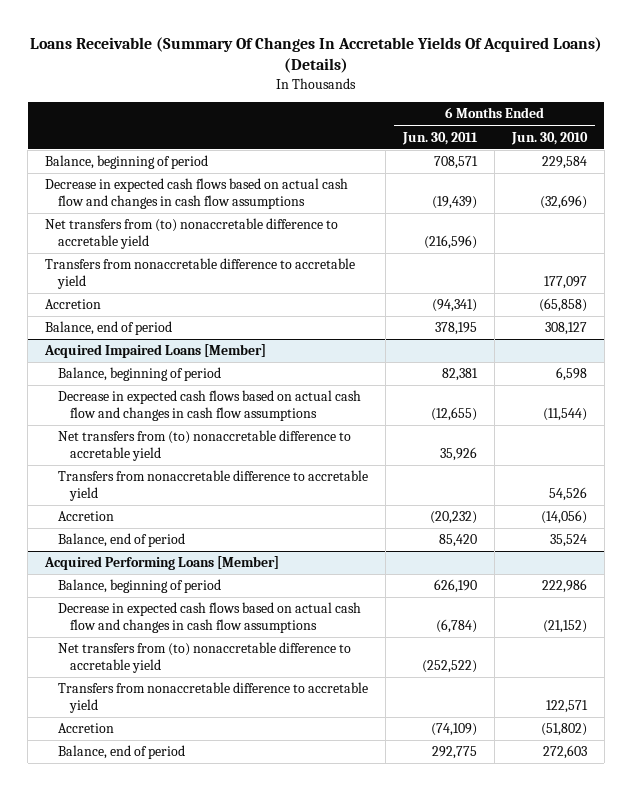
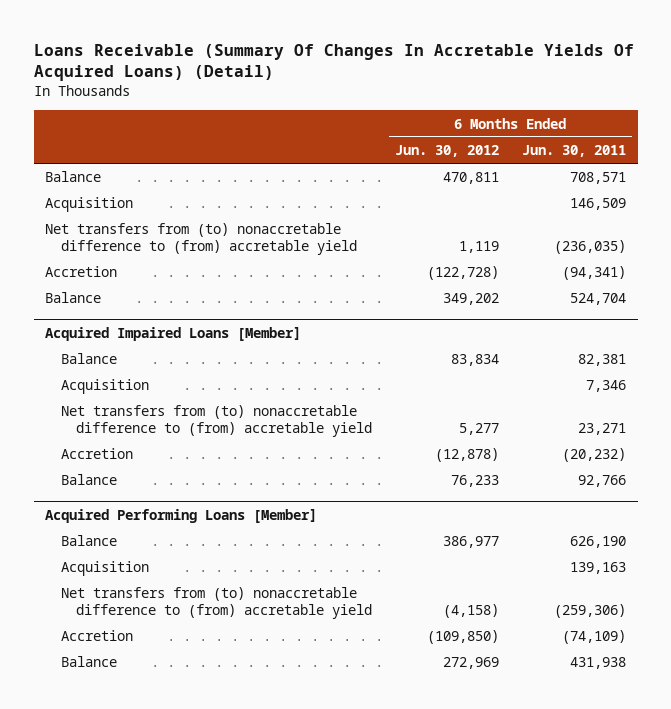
- Loans Receivable (Summary Of Changes In Accretable Yields Of Acquired Loans) (Details)
+ Loans Receivable (Summary Of Changes In Accretable Yields Of Acquired Loans) (Detail)
- | 6 Months Ended Jun. 30, 2011 | 6 Months Ended Jun. 30, 2010
+ | 6 Months Ended Jun. 30, 2012 | 6 Months Ended Jun. 30, 2011
- Balance, beginning of period | 708,571 | 229,584
- Decrease in expected cash flows based on actual cash flow and changes in cash flow assumptions | (19,439) | (32,696)
- Net transfers from (to) nonaccretable difference to accretable yield | (216,596) |
- Transfers from nonaccretable difference to accretable yield | | 177,097
+ Balance | 470,811 | 708,571
+ Acquisition | | 146,509
+ Net transfers from (to) nonaccretable difference to (from) accretable yield | 1,119 | (236,035)
- Balance, end of period | 378,195 | 308,127
+ Balance | 349,202 | 524,704
@ Acquired Impaired Loans [Member]
- Balance, beginning of period | 82,381 | 6,598
- Decrease in expected cash flows based on actual cash flow and changes in cash flow assumptions | (12,655) | (11,544)
- Net transfers from (to) nonaccretable difference to accretable yield | 35,926 |
- Transfers from nonaccretable difference to accretable yield | | 54,526
+ Balance | 83,834 | 82,381
+ Acquisition | | 7,346
+ Net transfers from (to) nonaccretable difference to (from) accretable yield | 5,277 | 23,271
- Balance, end of period | 85,420 | 35,524
+ Balance | 76,233 | 92,766
@ Acquired Performing Loans [Member]
- Balance, beginning of period | 626,190 | 222,986
- Decrease in expected cash flows based on actual cash flow and changes in cash flow assumptions | (6,784) | (21,152)
- Net transfers from (to) nonaccretable difference to accretable yield | (252,522) |
- Transfers from nonaccretable difference to accretable yield | | 122,571
+ Balance | 386,977 | 626,190
+ Acquisition | | 139,163
+ Net transfers from (to) nonaccretable difference to (from) accretable yield | (4,158) | (259,306)
- Balance, end of period | 292,775 | 272,603
+ Balance | 272,969 | 431,938

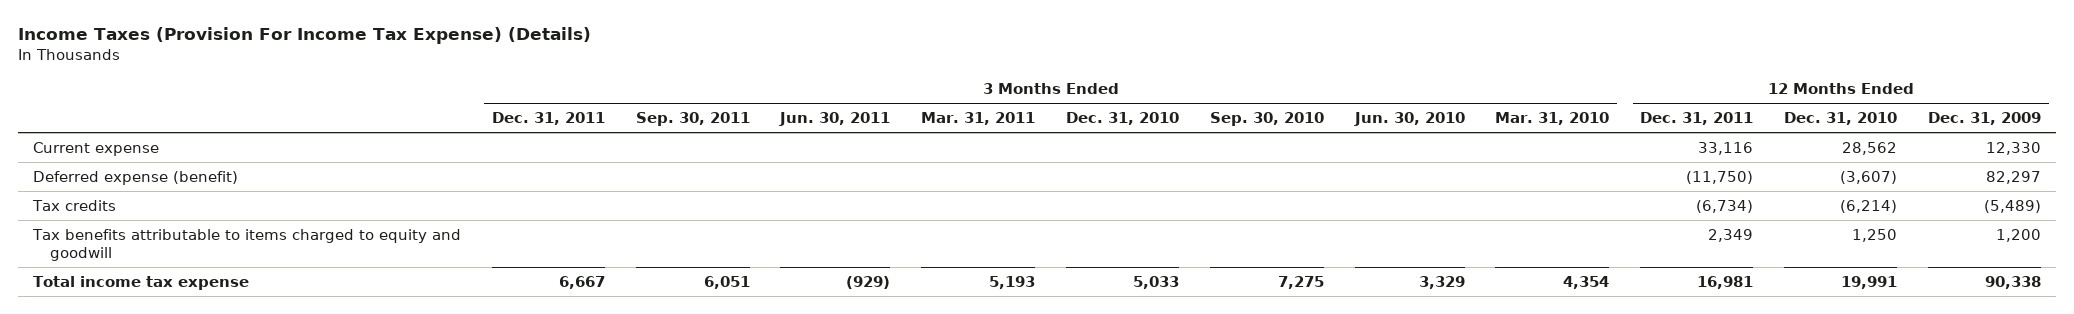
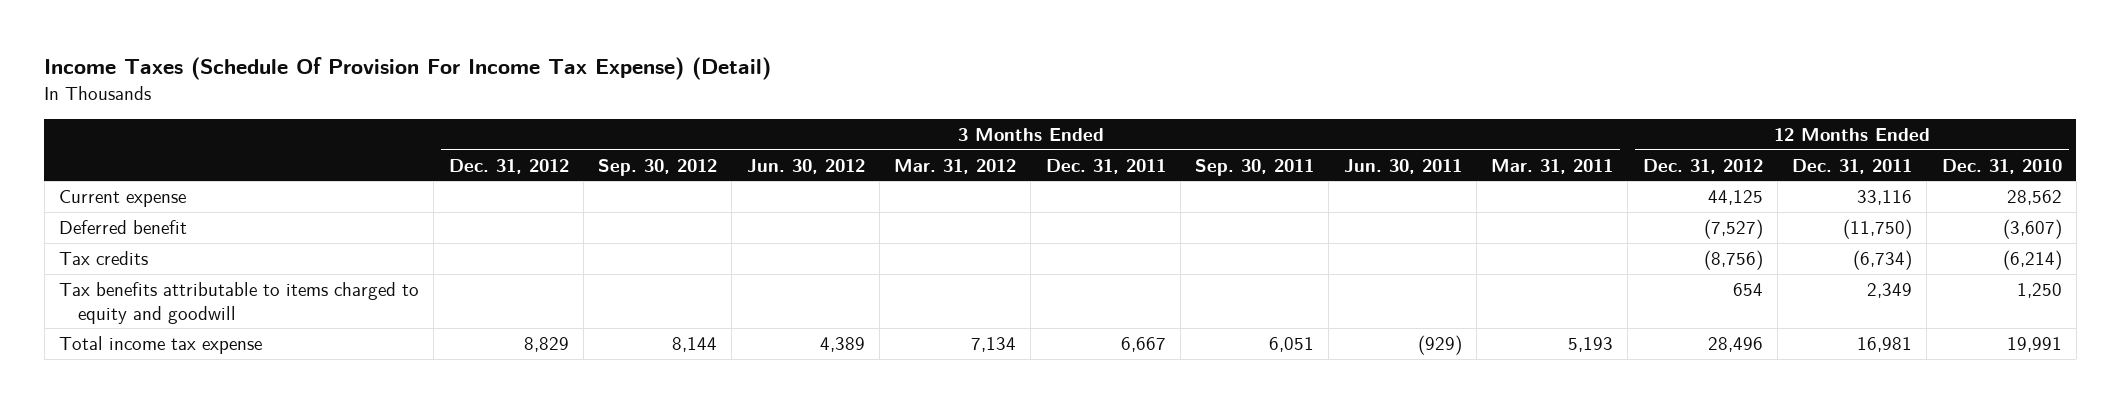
- Income Taxes (Provision For Income Tax Expense) (Details)
+ Income Taxes (Schedule Of Provision For Income Tax Expense) (Detail)
- | 3 Months Ended Dec. 31, 2011 | 3 Months Ended Sep. 30, 2011 | 3 Months Ended Jun. 30, 2011 | 3 Months Ended Mar. 31, 2011 | 3 Months Ended Dec. 31, 2010 | 3 Months Ended Sep. 30, 2010 | 3 Months Ended Jun. 30, 2010 | 3 Months Ended Mar. 31, 2010 | 12 Months Ended Dec. 31, 2011 | 12 Months Ended Dec. 31, 2010 | 12 Months Ended Dec. 31, 2009
+ | 3 Months Ended Dec. 31, 2012 | 3 Months Ended Sep. 30, 2012 | 3 Months Ended Jun. 30, 2012 | 3 Months Ended Mar. 31, 2012 | 3 Months Ended Dec. 31, 2011 | 3 Months Ended Sep. 30, 2011 | 3 Months Ended Jun. 30, 2011 | 3 Months Ended Mar. 31, 2011 | 12 Months Ended Dec. 31, 2012 | 12 Months Ended Dec. 31, 2011 | 12 Months Ended Dec. 31, 2010
- Deferred expense (benefit) | | | | | | | | | (11,750) | (3,607) | 82,297
+ Deferred benefit | | | | | | | | | (7,527) | (11,750) | (3,607)

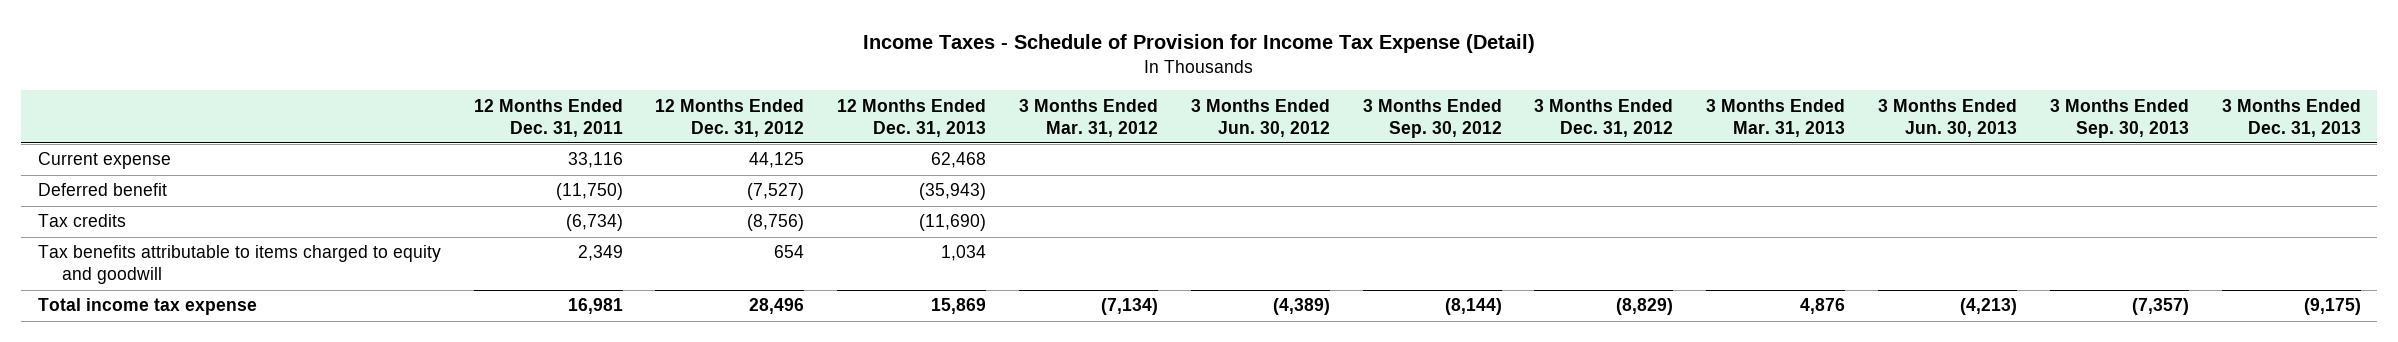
- Income Taxes (Schedule Of Provision For Income Tax Expense) (Detail)
+ Income Taxes - Schedule of Provision for Income Tax Expense (Detail)
- | 3 Months Ended Dec. 31, 2012 | 3 Months Ended Sep. 30, 2012 | 3 Months Ended Jun. 30, 2012 | 3 Months Ended Mar. 31, 2012 | 3 Months Ended Dec. 31, 2011 | 3 Months Ended Sep. 30, 2011 | 3 Months Ended Jun. 30, 2011 | 3 Months Ended Mar. 31, 2011 | 12 Months Ended Dec. 31, 2012 | 12 Months Ended Dec. 31, 2011 | 12 Months Ended Dec. 31, 2010
+ | 12 Months Ended Dec. 31, 2011 | 12 Months Ended Dec. 31, 2012 | 12 Months Ended Dec. 31, 2013 | 3 Months Ended Mar. 31, 2012 | 3 Months Ended Jun. 30, 2012 | 3 Months Ended Sep. 30, 2012 | 3 Months Ended Dec. 31, 2012 | 3 Months Ended Mar. 31, 2013 | 3 Months Ended Jun. 30, 2013 | 3 Months Ended Sep. 30, 2013 | 3 Months Ended Dec. 31, 2013
- Total income tax expense | 8,829 | 8,144 | 4,389 | 7,134 | 6,667 | 6,051 | (929) | 5,193 | 28,496 | 16,981 | 19,991
+ Total income tax expense | 16,981 | 28,496 | 15,869 | (7,134) | (4,389) | (8,144) | (8,829) | 4,876 | (4,213) | (7,357) | (9,175)

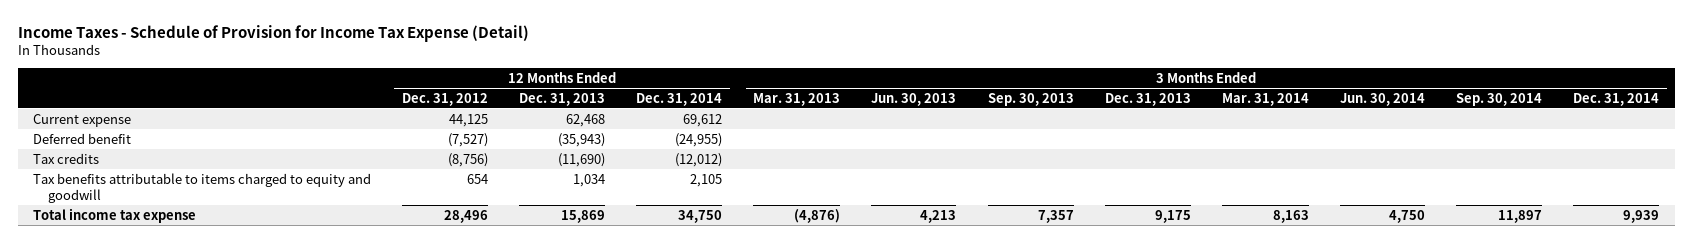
- | 12 Months Ended Dec. 31, 2011 | 12 Months Ended Dec. 31, 2012 | 12 Months Ended Dec. 31, 2013 | 3 Months Ended Mar. 31, 2012 | 3 Months Ended Jun. 30, 2012 | 3 Months Ended Sep. 30, 2012 | 3 Months Ended Dec. 31, 2012 | 3 Months Ended Mar. 31, 2013 | 3 Months Ended Jun. 30, 2013 | 3 Months Ended Sep. 30, 2013 | 3 Months Ended Dec. 31, 2013
+ | 12 Months Ended Dec. 31, 2012 | 12 Months Ended Dec. 31, 2013 | 12 Months Ended Dec. 31, 2014 | 3 Months Ended Mar. 31, 2013 | 3 Months Ended Jun. 30, 2013 | 3 Months Ended Sep. 30, 2013 | 3 Months Ended Dec. 31, 2013 | 3 Months Ended Mar. 31, 2014 | 3 Months Ended Jun. 30, 2014 | 3 Months Ended Sep. 30, 2014 | 3 Months Ended Dec. 31, 2014
- Total income tax expense | 16,981 | 28,496 | 15,869 | (7,134) | (4,389) | (8,144) | (8,829) | 4,876 | (4,213) | (7,357) | (9,175)
+ Total income tax expense | 28,496 | 15,869 | 34,750 | (4,876) | 4,213 | 7,357 | 9,175 | 8,163 | 4,750 | 11,897 | 9,939

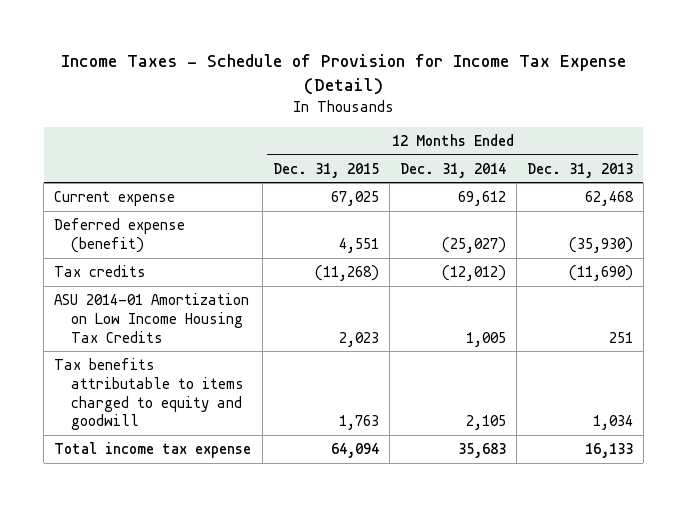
- | 12 Months Ended Dec. 31, 2012 | 12 Months Ended Dec. 31, 2013 | 12 Months Ended Dec. 31, 2014 | 3 Months Ended Mar. 31, 2013 | 3 Months Ended Jun. 30, 2013 | 3 Months Ended Sep. 30, 2013 | 3 Months Ended Dec. 31, 2013 | 3 Months Ended Mar. 31, 2014 | 3 Months Ended Jun. 30, 2014 | 3 Months Ended Sep. 30, 2014 | 3 Months Ended Dec. 31, 2014
+ | 12 Months Ended Dec. 31, 2015 | 12 Months Ended Dec. 31, 2014 | 12 Months Ended Dec. 31, 2013
- Deferred benefit | (7,527) | (35,943) | (24,955) | | | | | | | |
+ Deferred expense (benefit) | 4,551 | (25,027) | (35,930)
+ ASU 2014-01 Amortization on Low Income Housing Tax Credits | 2,023 | 1,005 | 251
- Total income tax expense | 28,496 | 15,869 | 34,750 | (4,876) | 4,213 | 7,357 | 9,175 | 8,163 | 4,750 | 11,897 | 9,939
+ Total income tax expense | 64,094 | 35,683 | 16,133

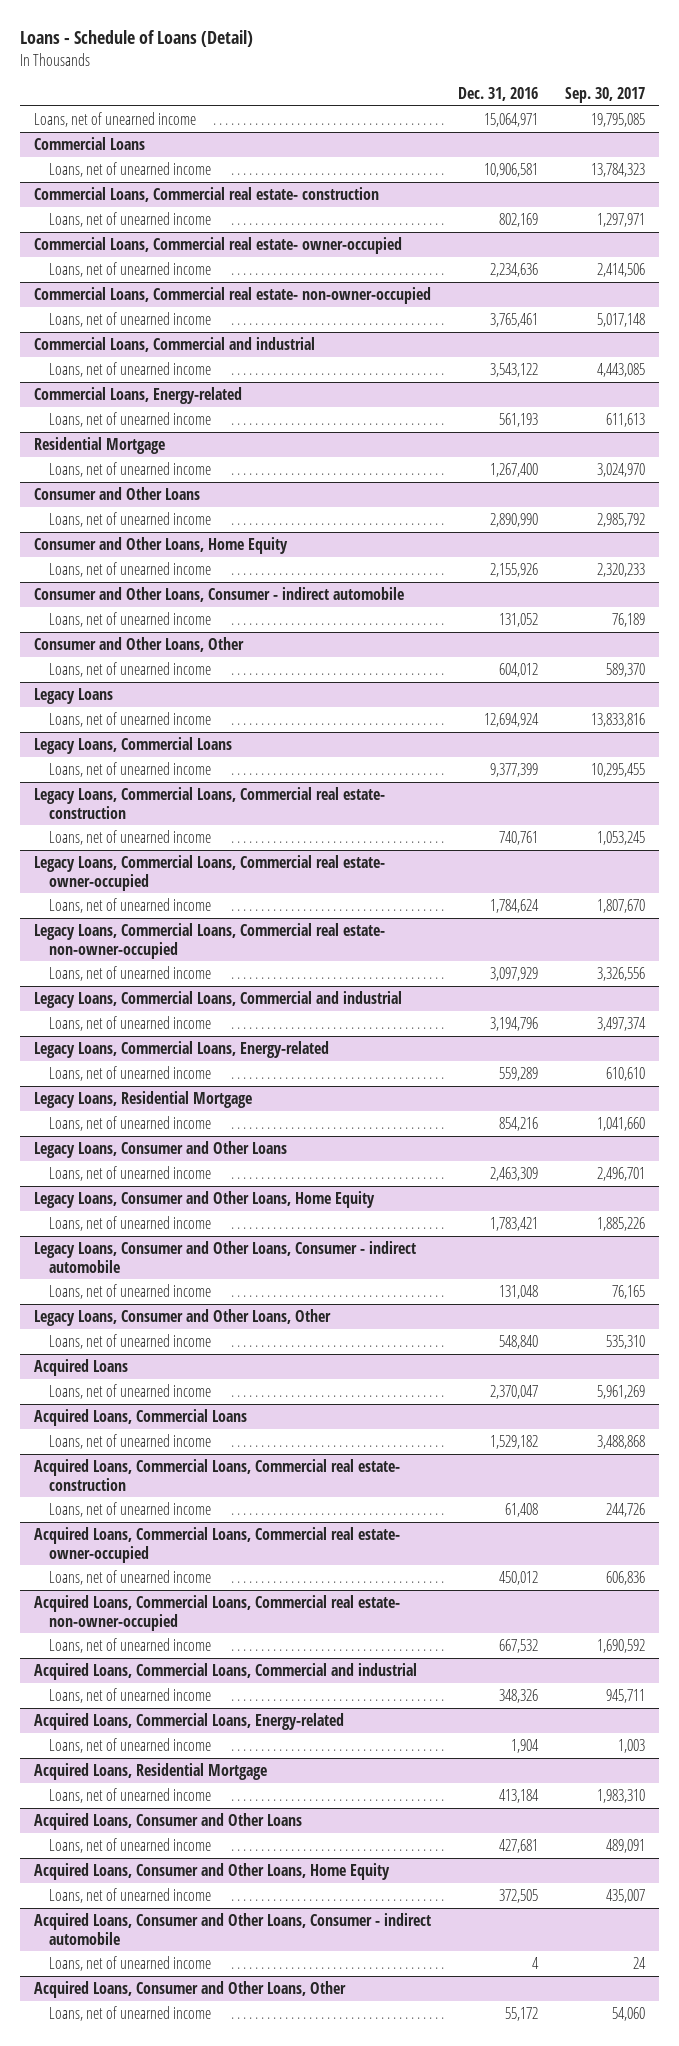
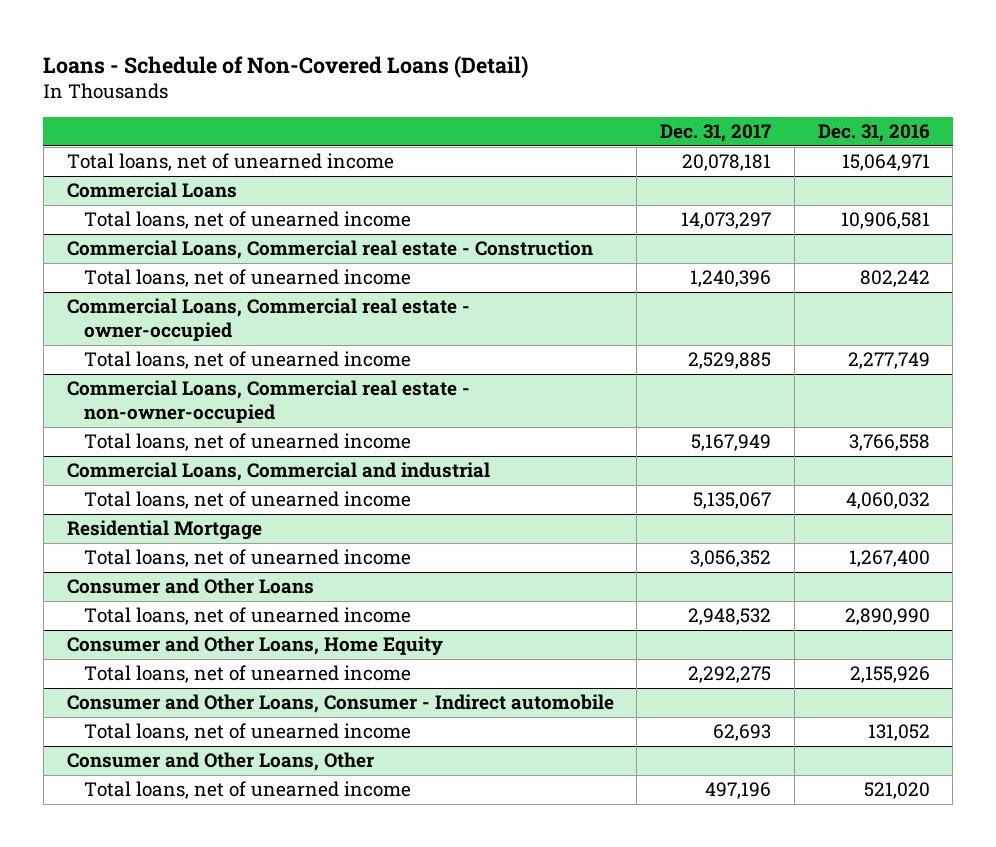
- Loans - Schedule of Loans (Detail)
+ Loans - Schedule of Non-Covered Loans (Detail)
- | Dec. 31, 2016 | Sep. 30, 2017
+ | Dec. 31, 2017 | Dec. 31, 2016
- Loans, net of unearned income | 15,064,971 | 19,795,085
+ Total loans, net of unearned income | 20,078,181 | 15,064,971
@ Commercial Loans
- Loans, net of unearned income | 10,906,581 | 13,784,323
- Commercial Loans, Commercial real estate- construction
- Loans, net of unearned income | 802,169 | 1,297,971
- Commercial Loans, Commercial real estate- owner-occupied
- Loans, net of unearned income | 2,234,636 | 2,414,506
- Commercial Loans, Commercial real estate- non-owner-occupied
- Loans, net of unearned income | 3,765,461 | 5,017,148
@ Commercial Loans
+ Total loans, net of unearned income | 14,073,297 | 10,906,581
+ Commercial Loans, Commercial real estate - Construction
+ Total loans, net of unearned income | 1,240,396 | 802,242
+ Commercial Loans, Commercial real estate - owner-occupied
+ Total loans, net of unearned income | 2,529,885 | 2,277,749
+ Commercial Loans, Commercial real estate - non-owner-occupied
+ Total loans, net of unearned income | 5,167,949 | 3,766,558
@ Commercial Loans, Commercial and industrial
- Loans, net of unearned income | 3,543,122 | 4,443,085
- Commercial Loans, Energy-related
- Loans, net of unearned income | 561,193 | 611,613
@ Commercial Loans, Commercial and industrial
+ Total loans, net of unearned income | 5,135,067 | 4,060,032
@ Residential Mortgage
- Loans, net of unearned income | 1,267,400 | 3,024,970
+ Total loans, net of unearned income | 3,056,352 | 1,267,400
@ Consumer and Other Loans
- Loans, net of unearned income | 2,890,990 | 2,985,792
+ Total loans, net of unearned income | 2,948,532 | 2,890,990
@ Consumer and Other Loans, Home Equity
- Loans, net of unearned income | 2,155,926 | 2,320,233
- Consumer and Other Loans, Consumer - indirect automobile
- Loans, net of unearned income | 131,052 | 76,189
@ Consumer and Other Loans, Home Equity
+ Total loans, net of unearned income | 2,292,275 | 2,155,926
+ Consumer and Other Loans, Consumer - Indirect automobile
+ Total loans, net of unearned income | 62,693 | 131,052
@ Consumer and Other Loans, Other
- Loans, net of unearned income | 604,012 | 589,370
- Legacy Loans
- Loans, net of unearned income | 12,694,924 | 13,833,816
- Legacy Loans, Commercial Loans
- Loans, net of unearned income | 9,377,399 | 10,295,455
- Legacy Loans, Commercial Loans, Commercial real estate- construction
- Loans, net of unearned income | 740,761 | 1,053,245
- Legacy Loans, Commercial Loans, Commercial real estate- owner-occupied
- Loans, net of unearned income | 1,784,624 | 1,807,670
- Legacy Loans, Commercial Loans, Commercial real estate- non-owner-occupied
- Loans, net of unearned income | 3,097,929 | 3,326,556
- Legacy Loans, Commercial Loans, Commercial and industrial
- Loans, net of unearned income | 3,194,796 | 3,497,374
- Legacy Loans, Commercial Loans, Energy-related
- Loans, net of unearned income | 559,289 | 610,610
- Legacy Loans, Residential Mortgage
- Loans, net of unearned income | 854,216 | 1,041,660
- Legacy Loans, Consumer and Other Loans
- Loans, net of unearned income | 2,463,309 | 2,496,701
- Legacy Loans, Consumer and Other Loans, Home Equity
- Loans, net of unearned income | 1,783,421 | 1,885,226
- Legacy Loans, Consumer and Other Loans, Consumer - indirect automobile
- Loans, net of unearned income | 131,048 | 76,165
- Legacy Loans, Consumer and Other Loans, Other
- Loans, net of unearned income | 548,840 | 535,310
- Acquired Loans
- Loans, net of unearned income | 2,370,047 | 5,961,269
- Acquired Loans, Commercial Loans
- Loans, net of unearned income | 1,529,182 | 3,488,868
- Acquired Loans, Commercial Loans, Commercial real estate- construction
- Loans, net of unearned income | 61,408 | 244,726
- Acquired Loans, Commercial Loans, Commercial real estate- owner-occupied
- Loans, net of unearned income | 450,012 | 606,836
- Acquired Loans, Commercial Loans, Commercial real estate- non-owner-occupied
- Loans, net of unearned income | 667,532 | 1,690,592
- Acquired Loans, Commercial Loans, Commercial and industrial
- Loans, net of unearned income | 348,326 | 945,711
- Acquired Loans, Commercial Loans, Energy-related
- Loans, net of unearned income | 1,904 | 1,003
- Acquired Loans, Residential Mortgage
- Loans, net of unearned income | 413,184 | 1,983,310
- Acquired Loans, Consumer and Other Loans
- Loans, net of unearned income | 427,681 | 489,091
- Acquired Loans, Consumer and Other Loans, Home Equity
- Loans, net of unearned income | 372,505 | 435,007
- Acquired Loans, Consumer and Other Loans, Consumer - indirect automobile
- Loans, net of unearned income | 4 | 24
- Acquired Loans, Consumer and Other Loans, Other
- Loans, net of unearned income | 55,172 | 54,060
@ Consumer and Other Loans, Other
+ Total loans, net of unearned income | 497,196 | 521,020

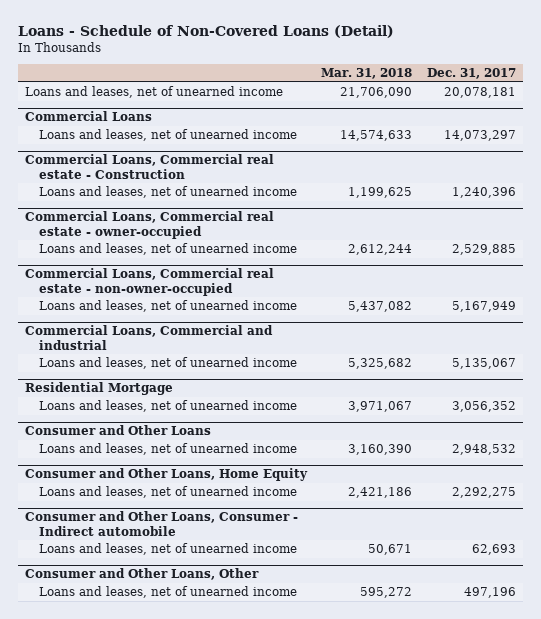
- | Dec. 31, 2017 | Dec. 31, 2016
+ | Mar. 31, 2018 | Dec. 31, 2017
- Total loans, net of unearned income | 20,078,181 | 15,064,971
+ Loans and leases, net of unearned income | 21,706,090 | 20,078,181
@ Commercial Loans
- Total loans, net of unearned income | 14,073,297 | 10,906,581
+ Loans and leases, net of unearned income | 14,574,633 | 14,073,297
@ Commercial Loans, Commercial real estate - Construction
- Total loans, net of unearned income | 1,240,396 | 802,242
+ Loans and leases, net of unearned income | 1,199,625 | 1,240,396
@ Commercial Loans, Commercial real estate - owner-occupied
- Total loans, net of unearned income | 2,529,885 | 2,277,749
+ Loans and leases, net of unearned income | 2,612,244 | 2,529,885
@ Commercial Loans, Commercial real estate - non-owner-occupied
- Total loans, net of unearned income | 5,167,949 | 3,766,558
+ Loans and leases, net of unearned income | 5,437,082 | 5,167,949
@ Commercial Loans, Commercial and industrial
- Total loans, net of unearned income | 5,135,067 | 4,060,032
+ Loans and leases, net of unearned income | 5,325,682 | 5,135,067
@ Residential Mortgage
- Total loans, net of unearned income | 3,056,352 | 1,267,400
+ Loans and leases, net of unearned income | 3,971,067 | 3,056,352
@ Consumer and Other Loans
- Total loans, net of unearned income | 2,948,532 | 2,890,990
+ Loans and leases, net of unearned income | 3,160,390 | 2,948,532
@ Consumer and Other Loans, Home Equity
- Total loans, net of unearned income | 2,292,275 | 2,155,926
+ Loans and leases, net of unearned income | 2,421,186 | 2,292,275
@ Consumer and Other Loans, Consumer - Indirect automobile
- Total loans, net of unearned income | 62,693 | 131,052
+ Loans and leases, net of unearned income | 50,671 | 62,693
@ Consumer and Other Loans, Other
- Total loans, net of unearned income | 497,196 | 521,020
+ Loans and leases, net of unearned income | 595,272 | 497,196

